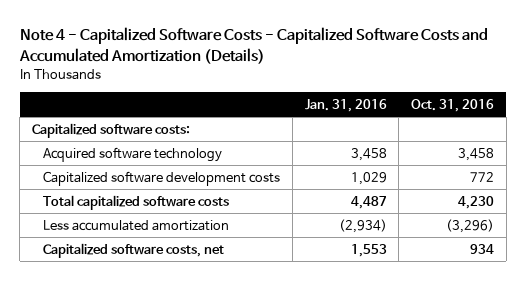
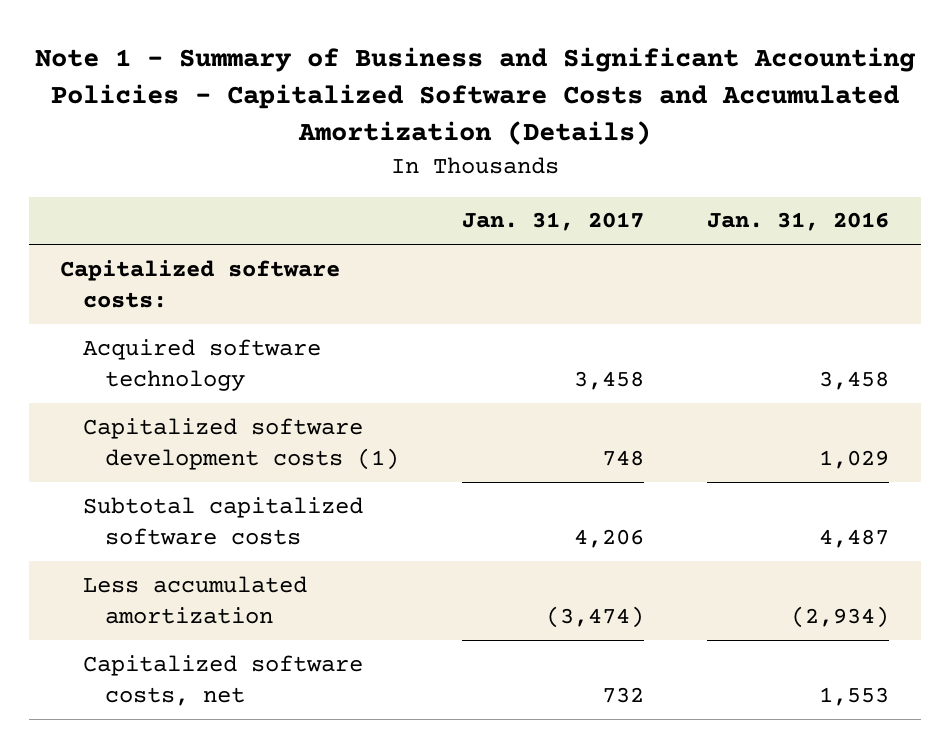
- Note 4 - Capitalized Software Costs - Capitalized Software Costs and Accumulated Amortization (Details)
+ Note 1 - Summary of Business and Significant Accounting Policies - Capitalized Software Costs and Accumulated Amortization (Details)
- | Jan. 31, 2016 | Oct. 31, 2016
+ | Jan. 31, 2017 | Jan. 31, 2016
- Capitalized software development costs | 1,029 | 772
- Total capitalized software costs | 4,487 | 4,230
+ Capitalized software development costs (1) | 748 | 1,029
+ Subtotal capitalized software costs | 4,206 | 4,487

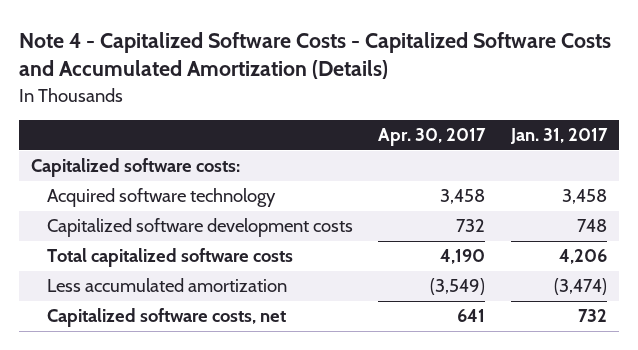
- Note 1 - Summary of Business and Significant Accounting Policies - Capitalized Software Costs and Accumulated Amortization (Details)
+ Note 4 - Capitalized Software Costs - Capitalized Software Costs and Accumulated Amortization (Details)
- | Jan. 31, 2017 | Jan. 31, 2016
+ | Apr. 30, 2017 | Jan. 31, 2017
- Capitalized software development costs (1) | 748 | 1,029
- Subtotal capitalized software costs | 4,206 | 4,487
+ Capitalized software development costs | 732 | 748
+ Total capitalized software costs | 4,190 | 4,206

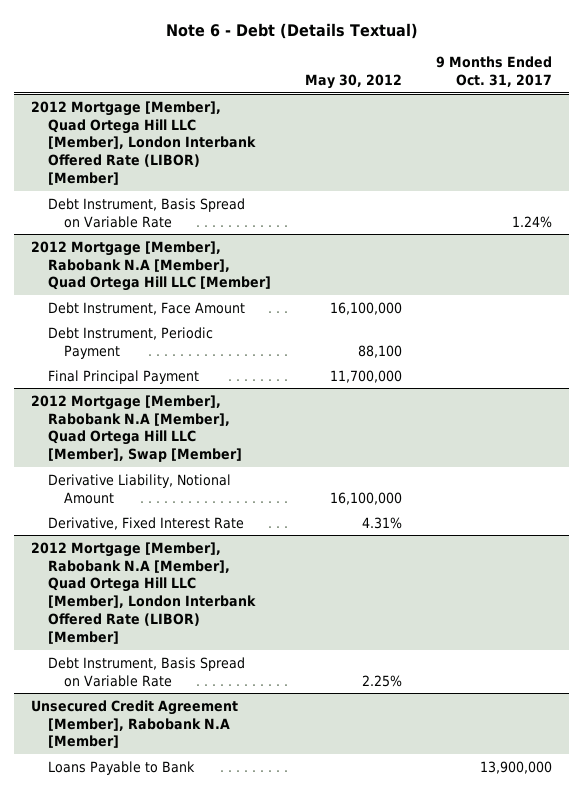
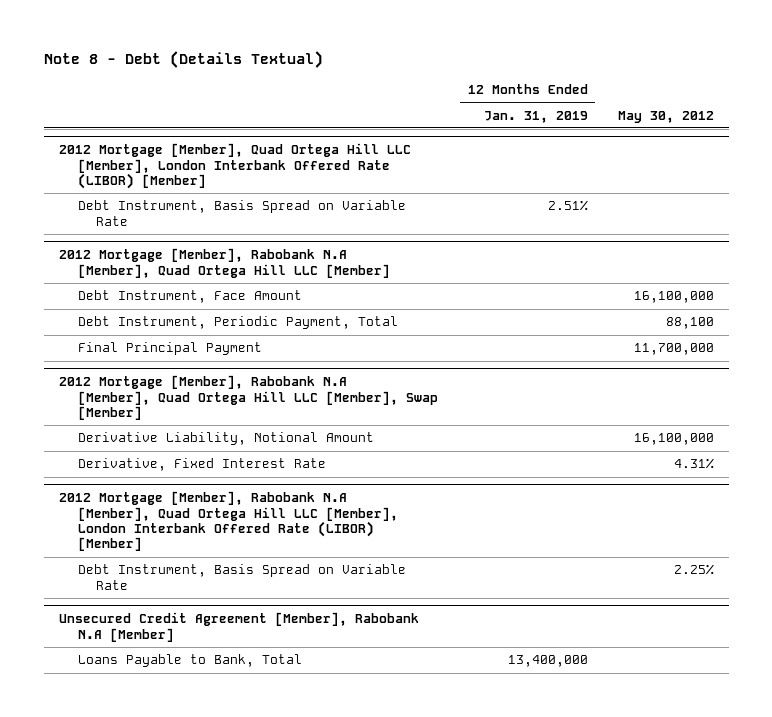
- Note 6 - Debt (Details Textual)
+ Note 8 - Debt (Details Textual)
- | May 30, 2012 | 9 Months Ended Oct. 31, 2017
+ | 12 Months Ended Jan. 31, 2019 | May 30, 2012
@ 2012 Mortgage [Member], Rabobank N.A [Member], Quad Ortega Hill LLC [Member]
- Debt Instrument, Periodic Payment | 88,100 |
+ Debt Instrument, Periodic Payment, Total | | 88,100
@ Unsecured Credit Agreement [Member], Rabobank N.A [Member]
- Loans Payable to Bank | | 13,900,000
+ Loans Payable to Bank, Total | 13,400,000 |

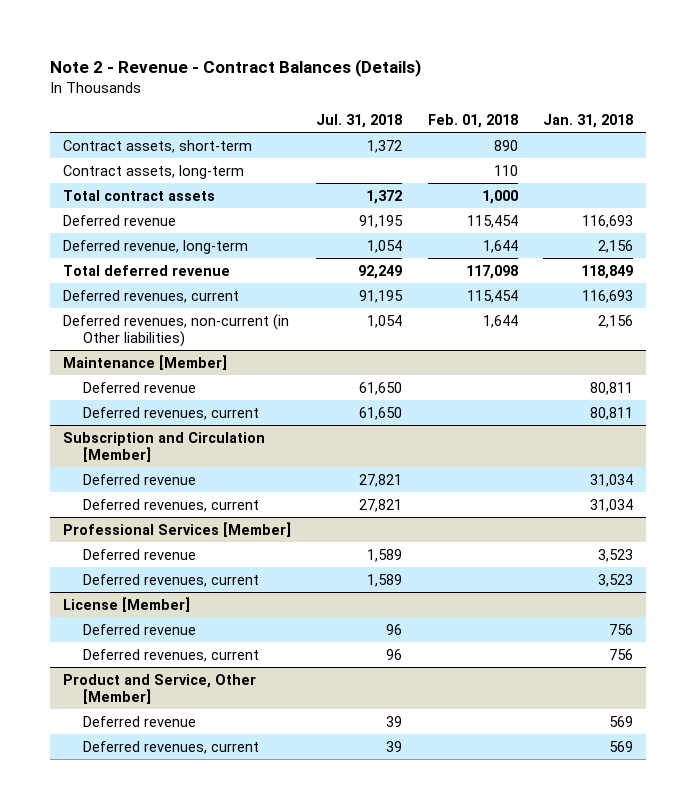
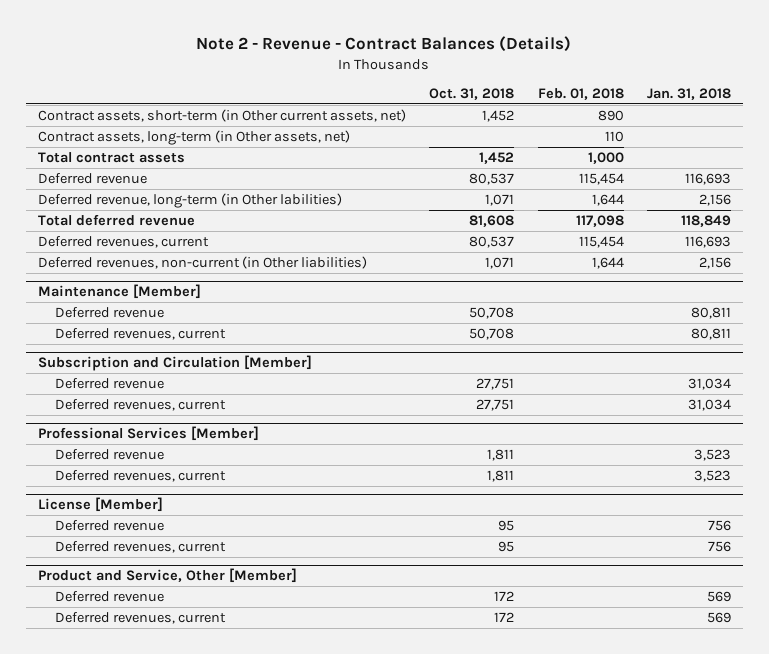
- | Jul. 31, 2018 | Feb. 01, 2018 | Jan. 31, 2018
+ | Oct. 31, 2018 | Feb. 01, 2018 | Jan. 31, 2018
- Contract assets, short-term | 1,372 | 890 |
- Contract assets, long-term | | 110 |
+ Contract assets, short-term (in Other current assets, net) | 1,452 | 890 |
+ Contract assets, long-term (in Other assets, net) | | 110 |
- Deferred revenue, long-term | 1,054 | 1,644 | 2,156
+ Deferred revenue, long-term (in Other labilities) | 1,071 | 1,644 | 2,156

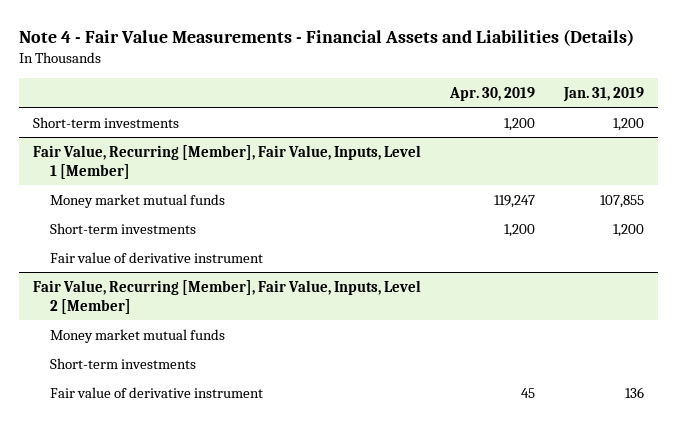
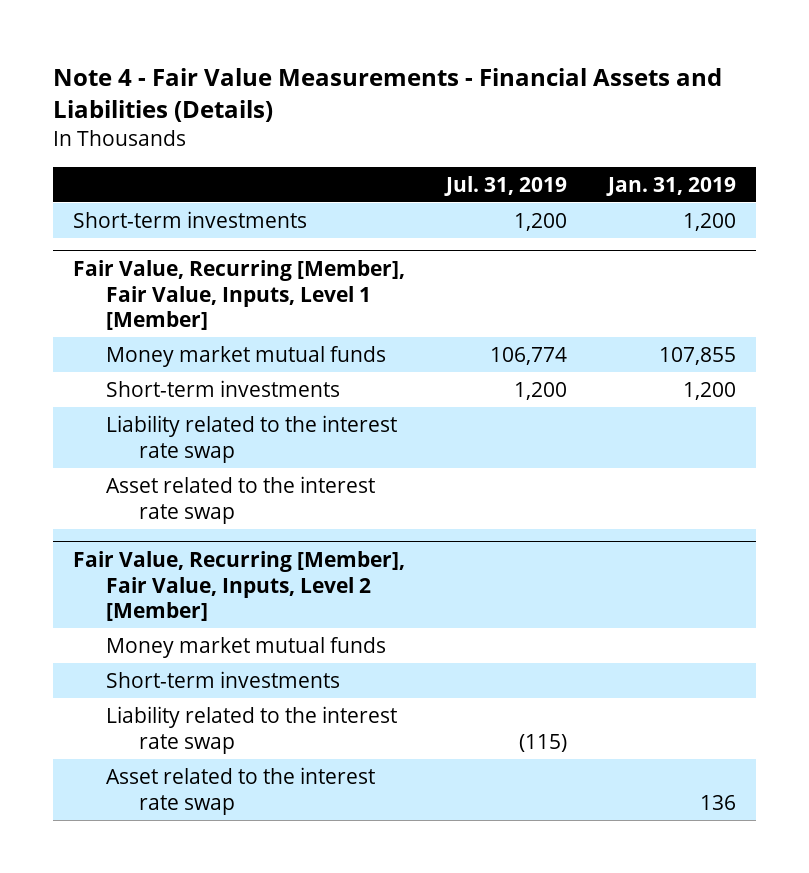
- | Apr. 30, 2019 | Jan. 31, 2019
+ | Jul. 31, 2019 | Jan. 31, 2019
@ Fair Value, Recurring [Member], Fair Value, Inputs, Level 1 [Member]
- Fair value of derivative instrument
+ Liability related to the interest rate swap
+ Asset related to the interest rate swap
@ Fair Value, Recurring [Member], Fair Value, Inputs, Level 2 [Member]
- Fair value of derivative instrument | 45 | 136
+ Liability related to the interest rate swap | (115) |
+ Asset related to the interest rate swap | | 136

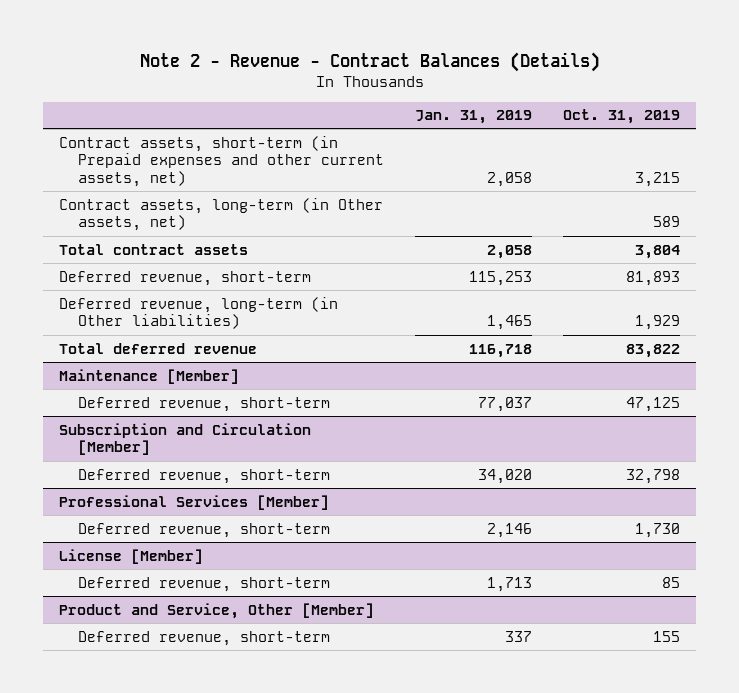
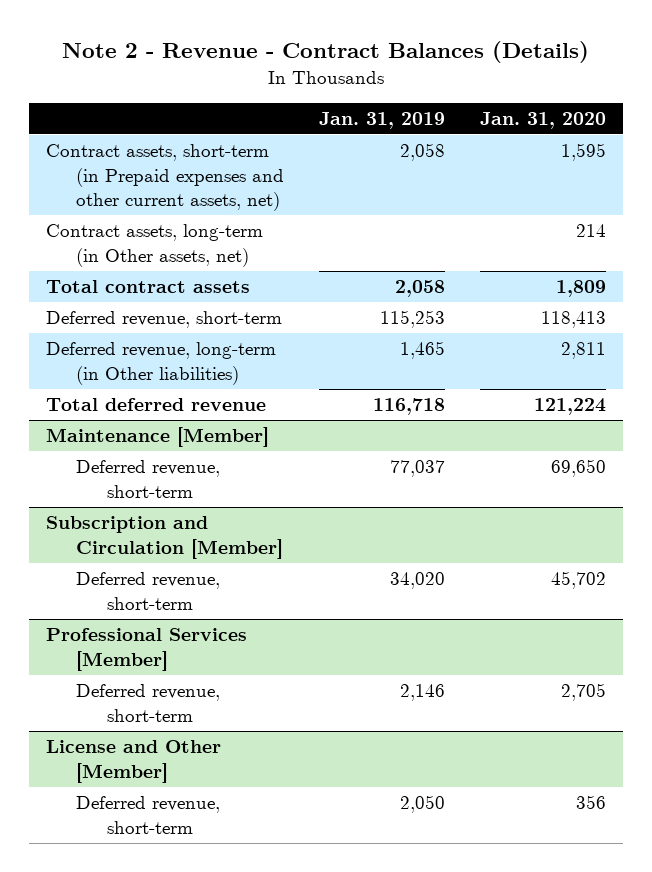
- | Jan. 31, 2019 | Oct. 31, 2019
+ | Jan. 31, 2019 | Jan. 31, 2020
- License [Member]
- Deferred revenue, short-term | 1,713 | 85
- Product and Service, Other [Member]
- Deferred revenue, short-term | 337 | 155
+ License and Other [Member]
+ Deferred revenue, short-term | 2,050 | 356

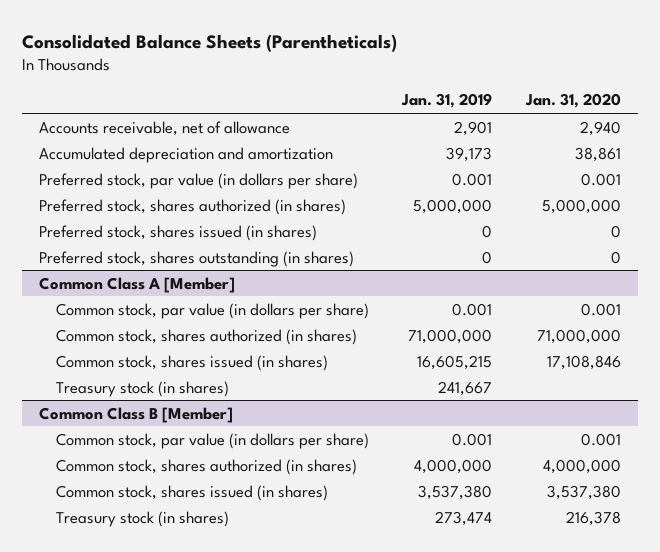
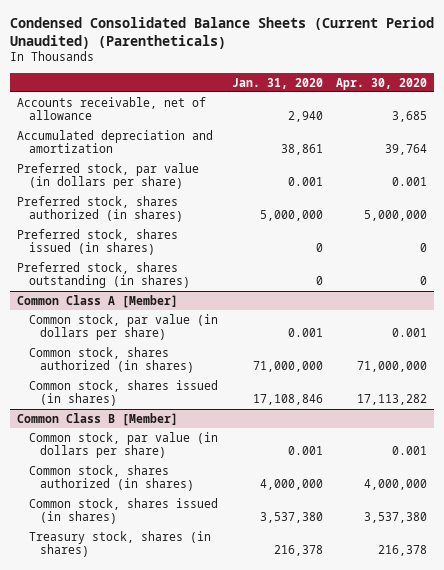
- Consolidated Balance Sheets (Parentheticals)
+ Condensed Consolidated Balance Sheets (Current Period Unaudited) (Parentheticals)
- | Jan. 31, 2019 | Jan. 31, 2020
+ | Jan. 31, 2020 | Apr. 30, 2020
@ Common Class A [Member]
- Treasury stock (in shares) | 241,667 |
@ Common Class B [Member]
- Treasury stock (in shares) | 273,474 | 216,378
+ Treasury stock, shares (in shares) | 216,378 | 216,378

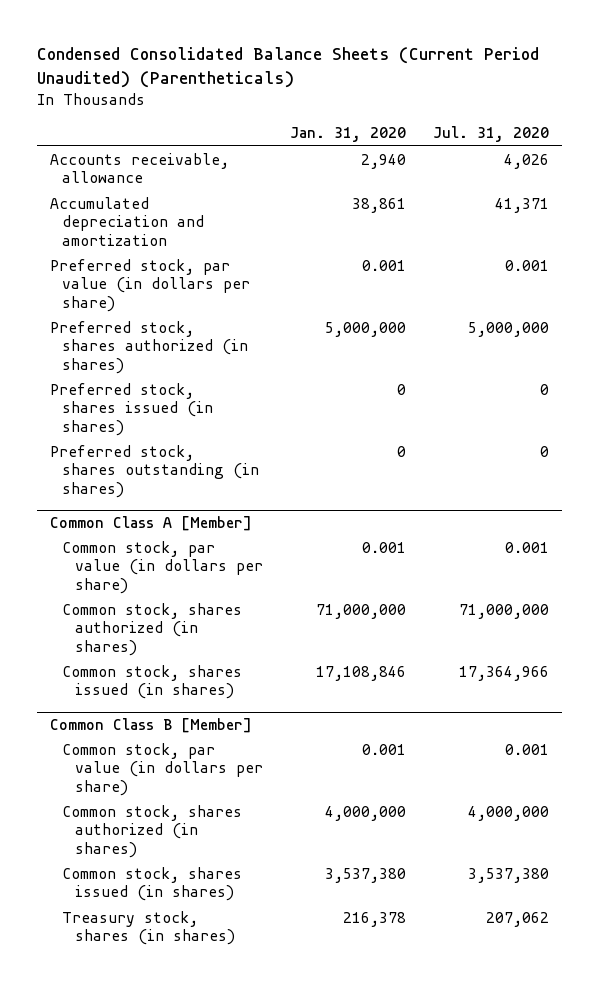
- | Jan. 31, 2020 | Apr. 30, 2020
+ | Jan. 31, 2020 | Jul. 31, 2020
- Accounts receivable, net of allowance | 2,940 | 3,685
+ Accounts receivable, allowance | 2,940 | 4,026

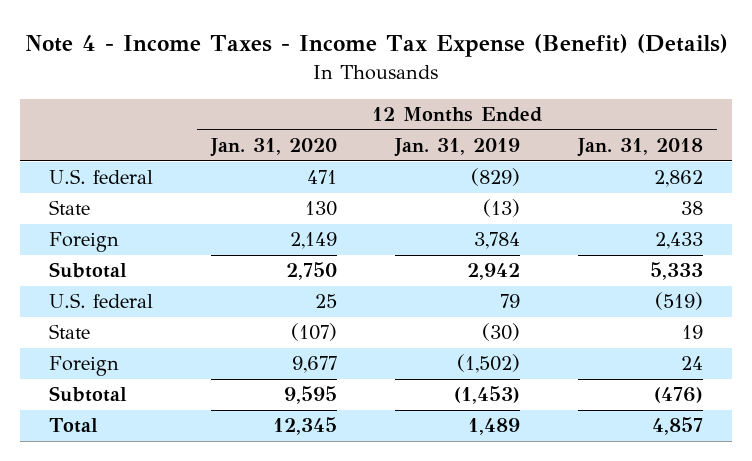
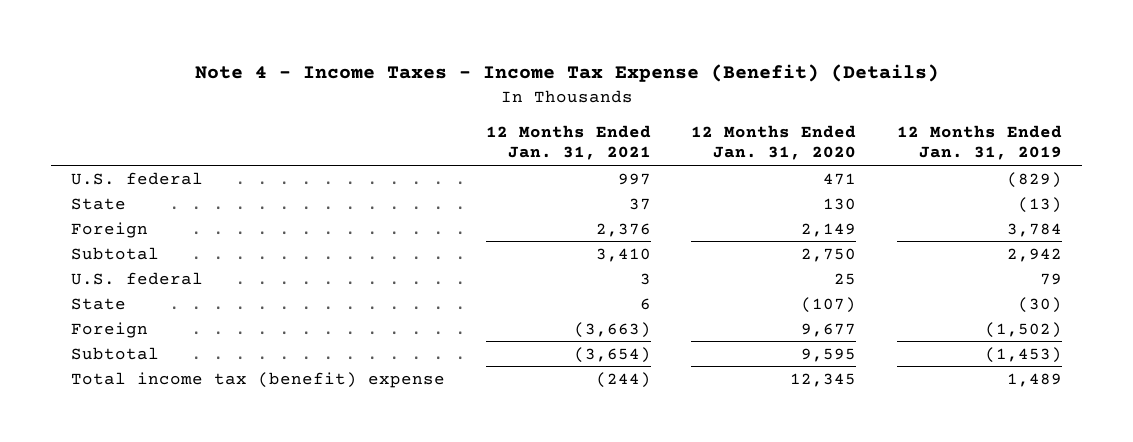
- | 12 Months Ended Jan. 31, 2020 | 12 Months Ended Jan. 31, 2019 | 12 Months Ended Jan. 31, 2018
+ | 12 Months Ended Jan. 31, 2021 | 12 Months Ended Jan. 31, 2020 | 12 Months Ended Jan. 31, 2019
- Total | 12,345 | 1,489 | 4,857
+ Total income tax (benefit) expense | (244) | 12,345 | 1,489

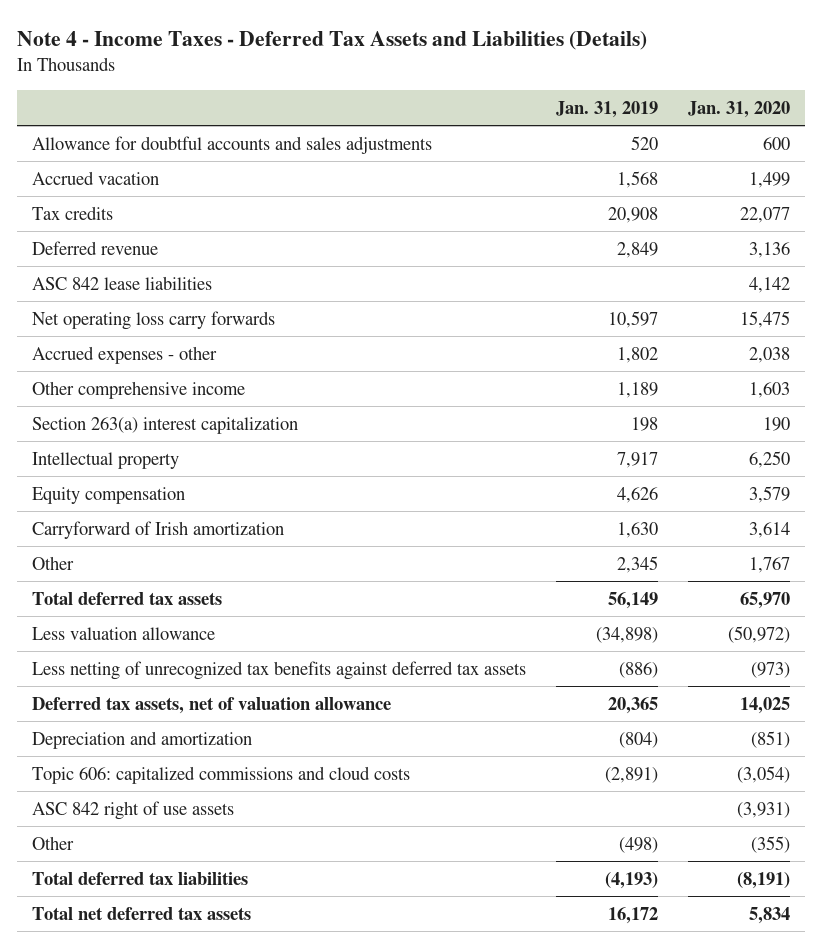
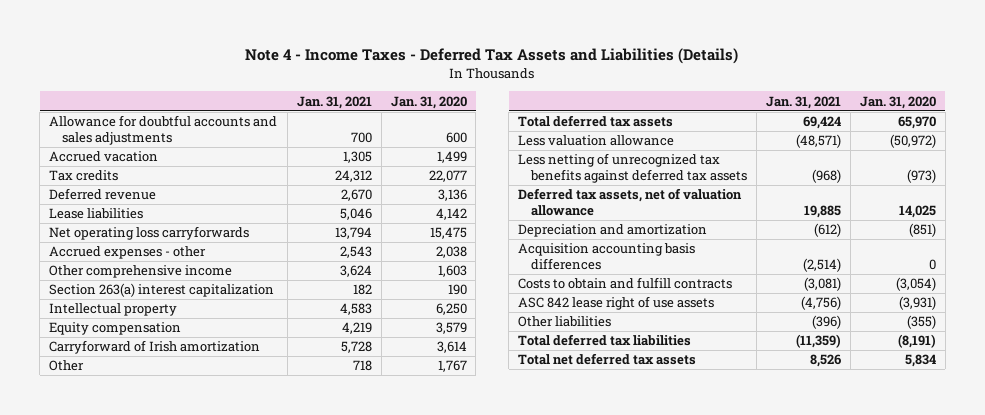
- | Jan. 31, 2019 | Jan. 31, 2020
+ | Jan. 31, 2021 | Jan. 31, 2020
- ASC 842 lease liabilities | | 4,142
- Net operating loss carry forwards | 10,597 | 15,475
+ Lease liabilities | 5,046 | 4,142
+ Net operating loss carryforwards | 13,794 | 15,475
- Topic 606: capitalized commissions and cloud costs | (2,891) | (3,054)
- ASC 842 right of use assets | | (3,931)
- Other | (498) | (355)
+ Acquisition accounting basis differences | (2,514) | 0
+ Costs to obtain and fulfill contracts | (3,081) | (3,054)
+ ASC 842 lease right of use assets | (4,756) | (3,931)
+ Other liabilities | (396) | (355)

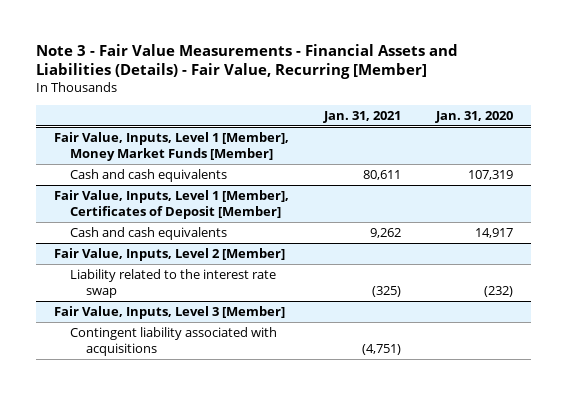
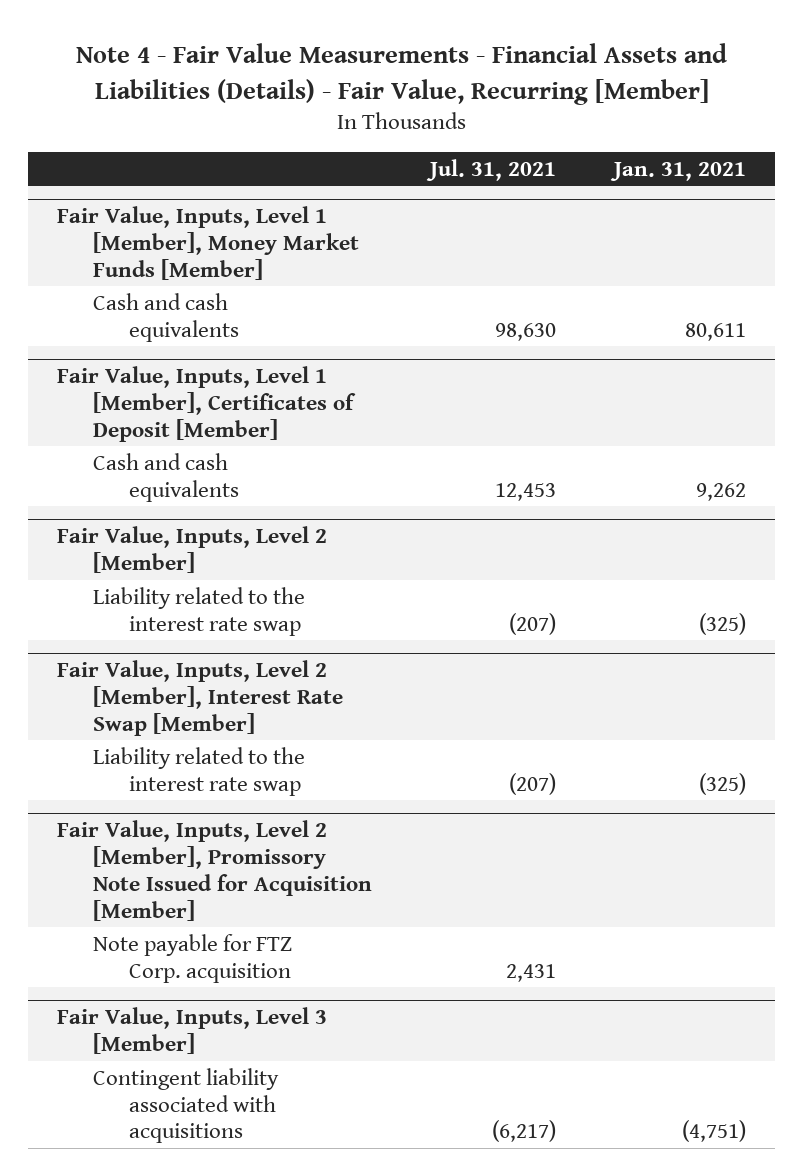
- Note 3 - Fair Value Measurements - Financial Assets and Liabilities (Details) - Fair Value, Recurring [Member]
+ Note 4 - Fair Value Measurements - Financial Assets and Liabilities (Details) - Fair Value, Recurring [Member]
- | Jan. 31, 2021 | Jan. 31, 2020
+ | Jul. 31, 2021 | Jan. 31, 2021
+ Fair Value, Inputs, Level 2 [Member], Interest Rate Swap [Member]
+ Liability related to the interest rate swap | (207) | (325)
+ Fair Value, Inputs, Level 2 [Member], Promissory Note Issued for Acquisition [Member]
+ Note payable for FTZ Corp. acquisition | 2,431 |

